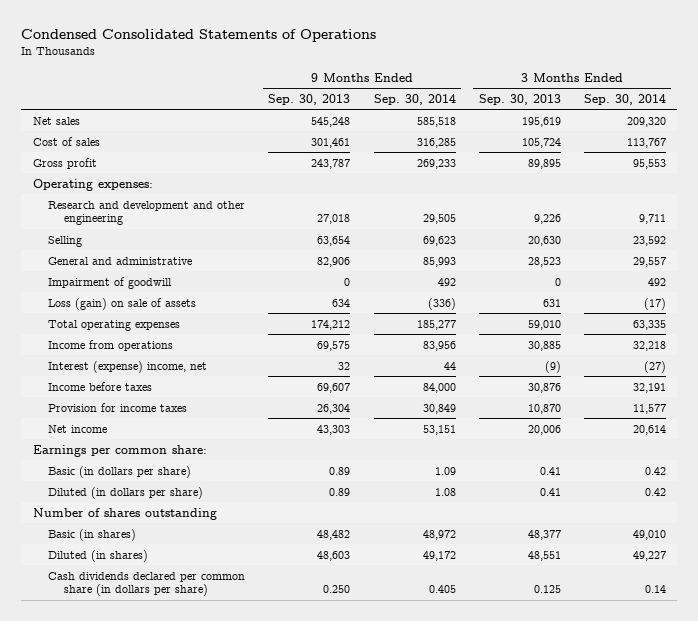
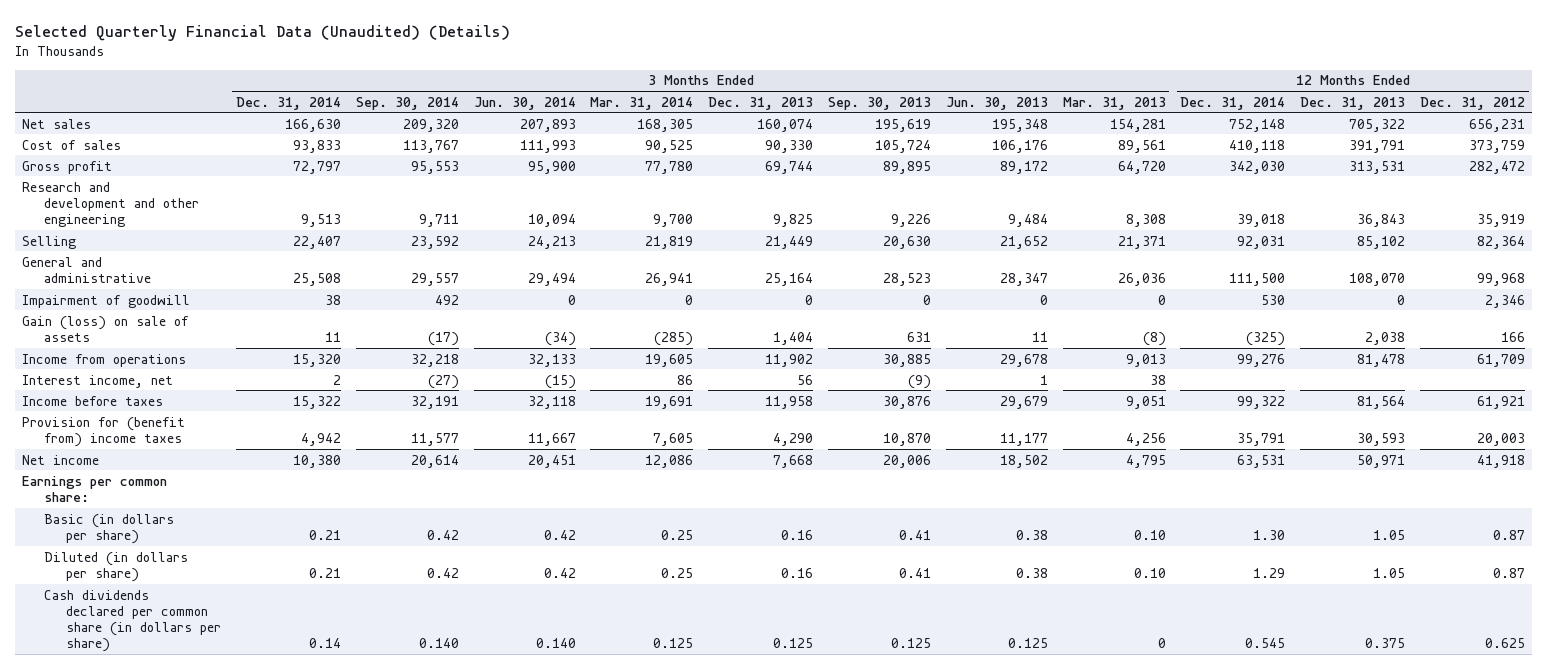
- Condensed Consolidated Statements of Operations
+ Selected Quarterly Financial Data (Unaudited) (Details)
- | 9 Months Ended Sep. 30, 2013 | 9 Months Ended Sep. 30, 2014 | 3 Months Ended Sep. 30, 2013 | 3 Months Ended Sep. 30, 2014
+ | 3 Months Ended Dec. 31, 2014 | 3 Months Ended Sep. 30, 2014 | 3 Months Ended Jun. 30, 2014 | 3 Months Ended Mar. 31, 2014 | 3 Months Ended Dec. 31, 2013 | 3 Months Ended Sep. 30, 2013 | 3 Months Ended Jun. 30, 2013 | 3 Months Ended Mar. 31, 2013 | 12 Months Ended Dec. 31, 2014 | 12 Months Ended Dec. 31, 2013 | 12 Months Ended Dec. 31, 2012
- Operating expenses:
- Loss (gain) on sale of assets | 634 | (336) | 631 | (17)
- Total operating expenses | 174,212 | 185,277 | 59,010 | 63,335
+ Gain (loss) on sale of assets | 11 | (17) | (34) | (285) | 1,404 | 631 | 11 | (8) | (325) | 2,038 | 166
- Interest (expense) income, net | 32 | 44 | (9) | (27)
+ Interest income, net | 2 | (27) | (15) | 86 | 56 | (9) | 1 | 38 | | |
- Provision for income taxes | 26,304 | 30,849 | 10,870 | 11,577
+ Provision for (benefit from) income taxes | 4,942 | 11,577 | 11,667 | 7,605 | 4,290 | 10,870 | 11,177 | 4,256 | 35,791 | 30,593 | 20,003
- Number of shares outstanding
- Basic (in shares) | 48,482 | 48,972 | 48,377 | 49,010
- Diluted (in shares) | 48,603 | 49,172 | 48,551 | 49,227
- Cash dividends declared per common share (in dollars per share) | 0.250 | 0.405 | 0.125 | 0.14
+ Cash dividends declared per common share (in dollars per share) | 0.14 | 0.140 | 0.140 | 0.125 | 0.125 | 0.125 | 0.125 | 0 | 0.545 | 0.375 | 0.625

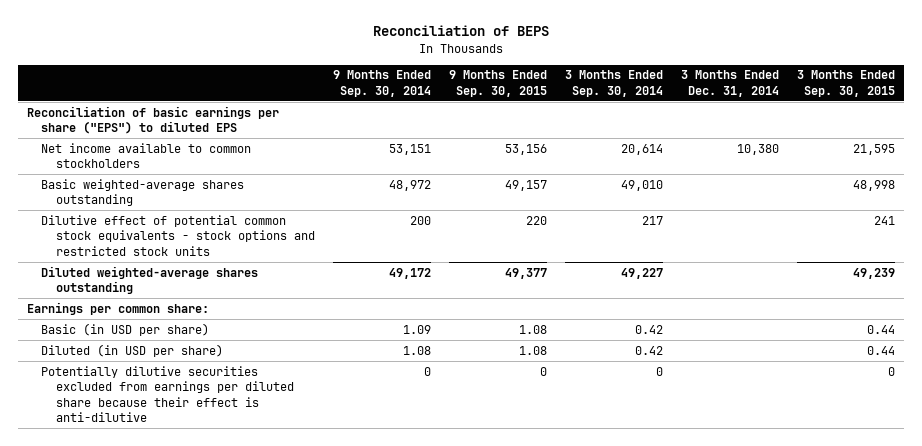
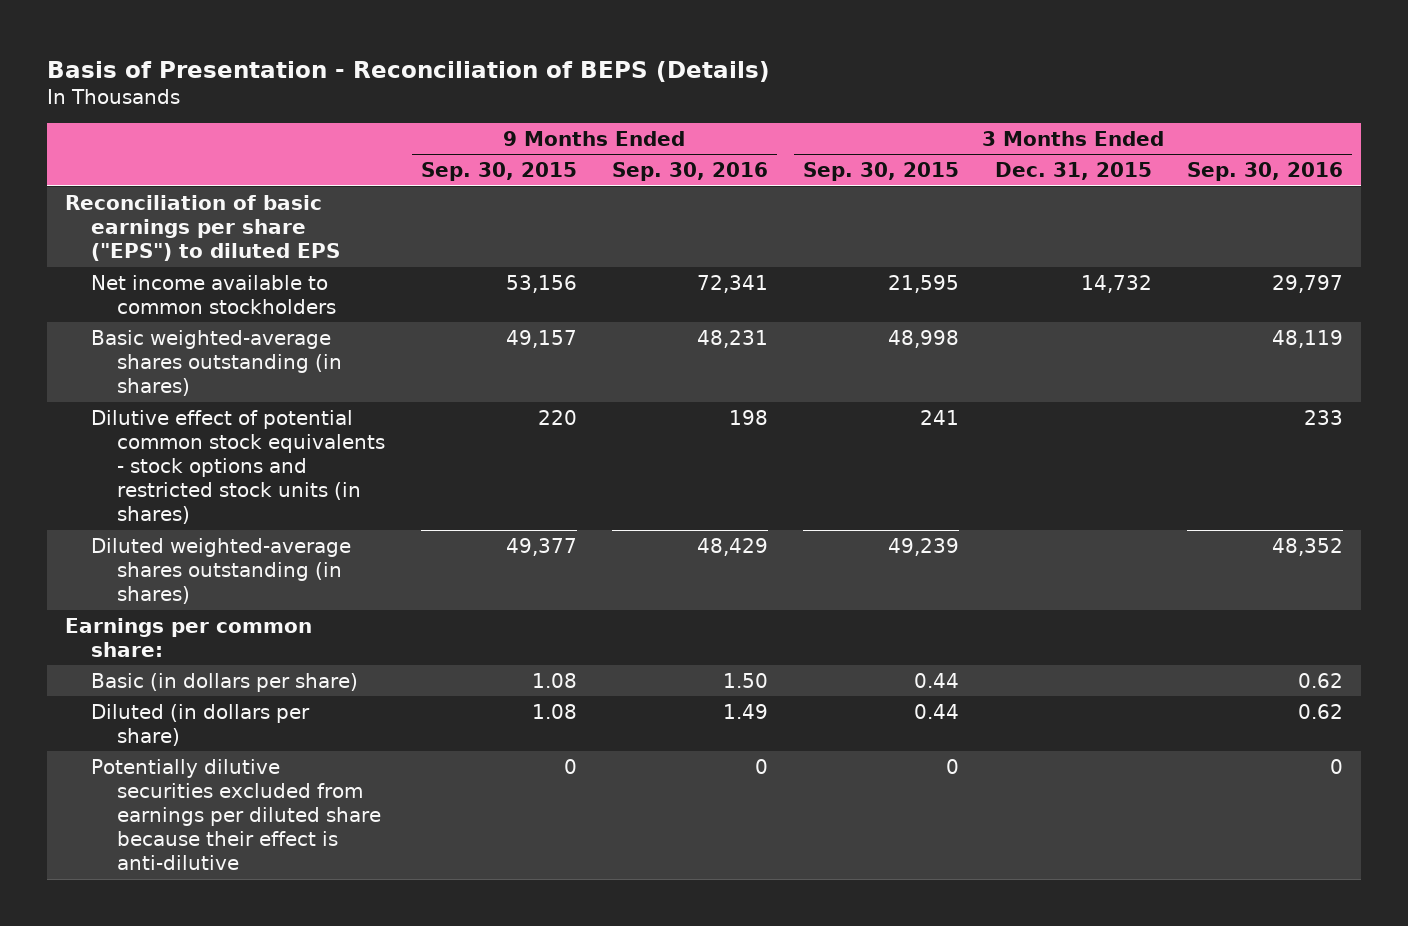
- Reconciliation of BEPS
+ Basis of Presentation - Reconciliation of BEPS (Details)
- | 9 Months Ended Sep. 30, 2014 | 9 Months Ended Sep. 30, 2015 | 3 Months Ended Sep. 30, 2014 | 3 Months Ended Dec. 31, 2014 | 3 Months Ended Sep. 30, 2015
+ | 9 Months Ended Sep. 30, 2015 | 9 Months Ended Sep. 30, 2016 | 3 Months Ended Sep. 30, 2015 | 3 Months Ended Dec. 31, 2015 | 3 Months Ended Sep. 30, 2016
- Basic weighted-average shares outstanding | 48,972 | 49,157 | 49,010 | | 48,998
- Dilutive effect of potential common stock equivalents - stock options and restricted stock units | 200 | 220 | 217 | | 241
- Diluted weighted-average shares outstanding | 49,172 | 49,377 | 49,227 | | 49,239
+ Basic weighted-average shares outstanding (in shares) | 49,157 | 48,231 | 48,998 | | 48,119
+ Dilutive effect of potential common stock equivalents - stock options and restricted stock units (in shares) | 220 | 198 | 241 | | 233
+ Diluted weighted-average shares outstanding (in shares) | 49,377 | 48,429 | 49,239 | | 48,352
- Basic (in USD per share) | 1.09 | 1.08 | 0.42 | | 0.44
- Diluted (in USD per share) | 1.08 | 1.08 | 0.42 | | 0.44
+ Basic (in dollars per share) | 1.08 | 1.50 | 0.44 | | 0.62
+ Diluted (in dollars per share) | 1.08 | 1.49 | 0.44 | | 0.62

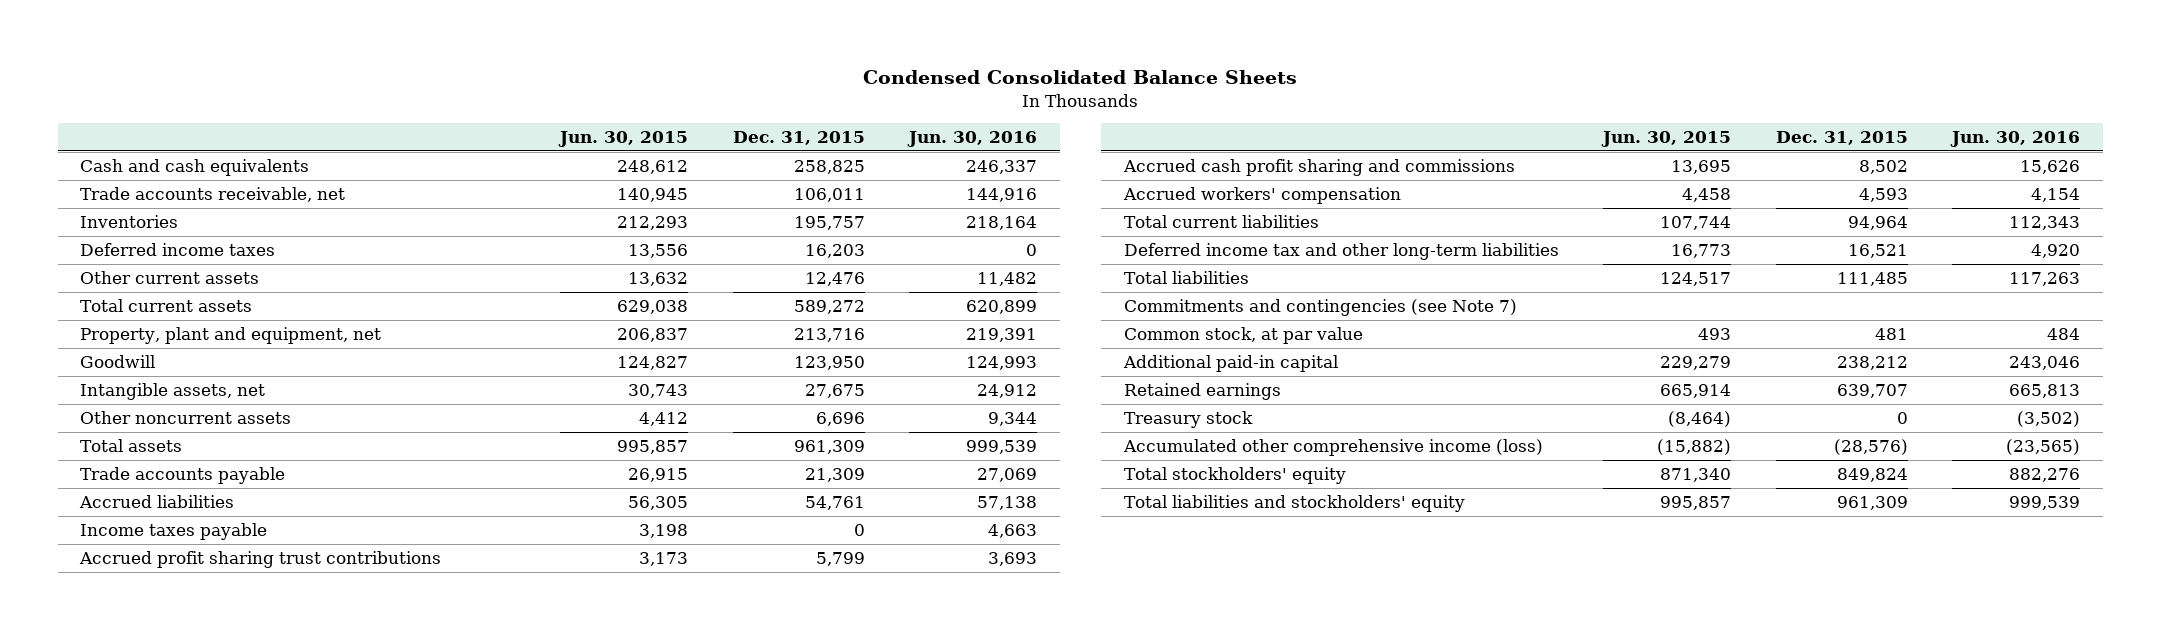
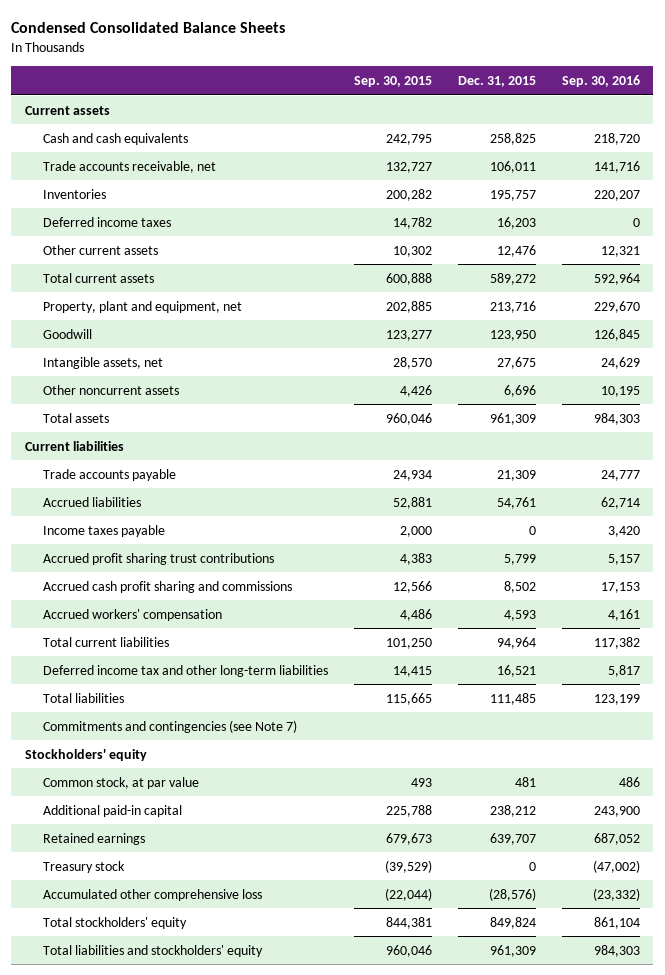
- | Jun. 30, 2015 | Dec. 31, 2015 | Jun. 30, 2016
+ | Sep. 30, 2015 | Dec. 31, 2015 | Sep. 30, 2016
+ Current assets
+ Current liabilities
+ Stockholders' equity
- Accumulated other comprehensive income (loss) | (15,882) | (28,576) | (23,565)
+ Accumulated other comprehensive loss | (22,044) | (28,576) | (23,332)

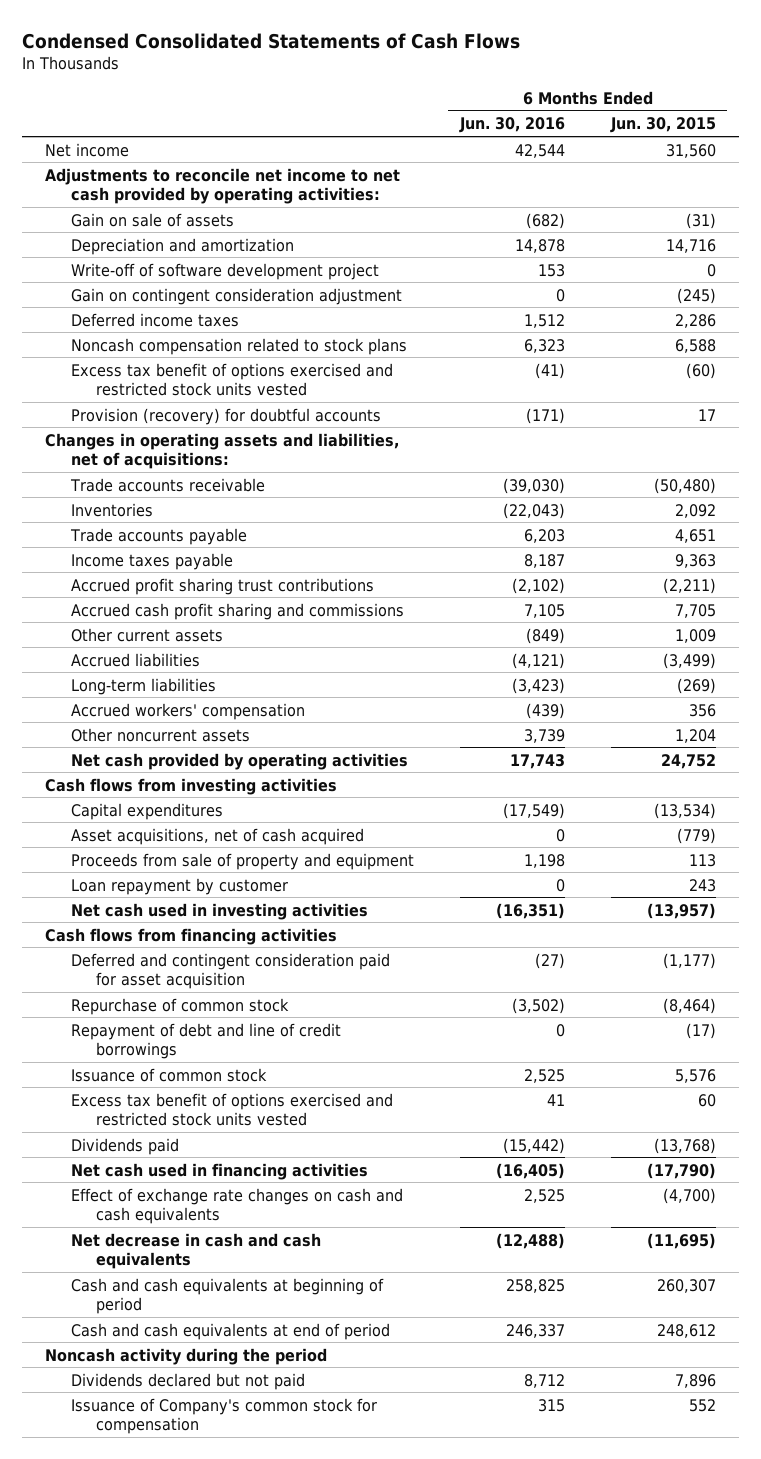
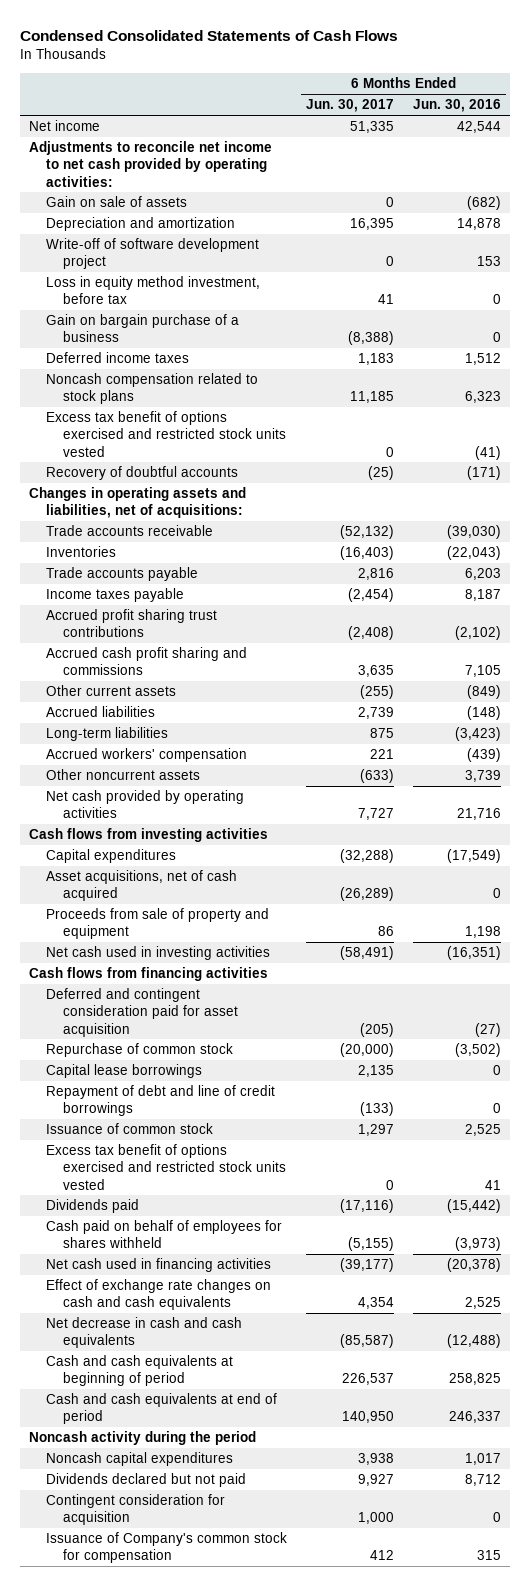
- | 6 Months Ended Jun. 30, 2016 | 6 Months Ended Jun. 30, 2015
+ | 6 Months Ended Jun. 30, 2017 | 6 Months Ended Jun. 30, 2016
- Gain on contingent consideration adjustment | 0 | (245)
+ Loss in equity method investment, before tax | 41 | 0
+ Gain on bargain purchase of a business | (8,388) | 0
- Provision (recovery) for doubtful accounts | (171) | 17
+ Recovery of doubtful accounts | (25) | (171)
- Accrued liabilities | (4,121) | (3,499)
+ Accrued liabilities | 2,739 | (148)
- Net cash provided by operating activities | 17,743 | 24,752
+ Net cash provided by operating activities | 7,727 | 21,716
- Loan repayment by customer | 0 | 243
+ Capital lease borrowings | 2,135 | 0
- Net cash used in financing activities | (16,405) | (17,790)
+ Cash paid on behalf of employees for shares withheld | (5,155) | (3,973)
+ Net cash used in financing activities | (39,177) | (20,378)
+ Noncash capital expenditures | 3,938 | 1,017
+ Contingent consideration for acquisition | 1,000 | 0

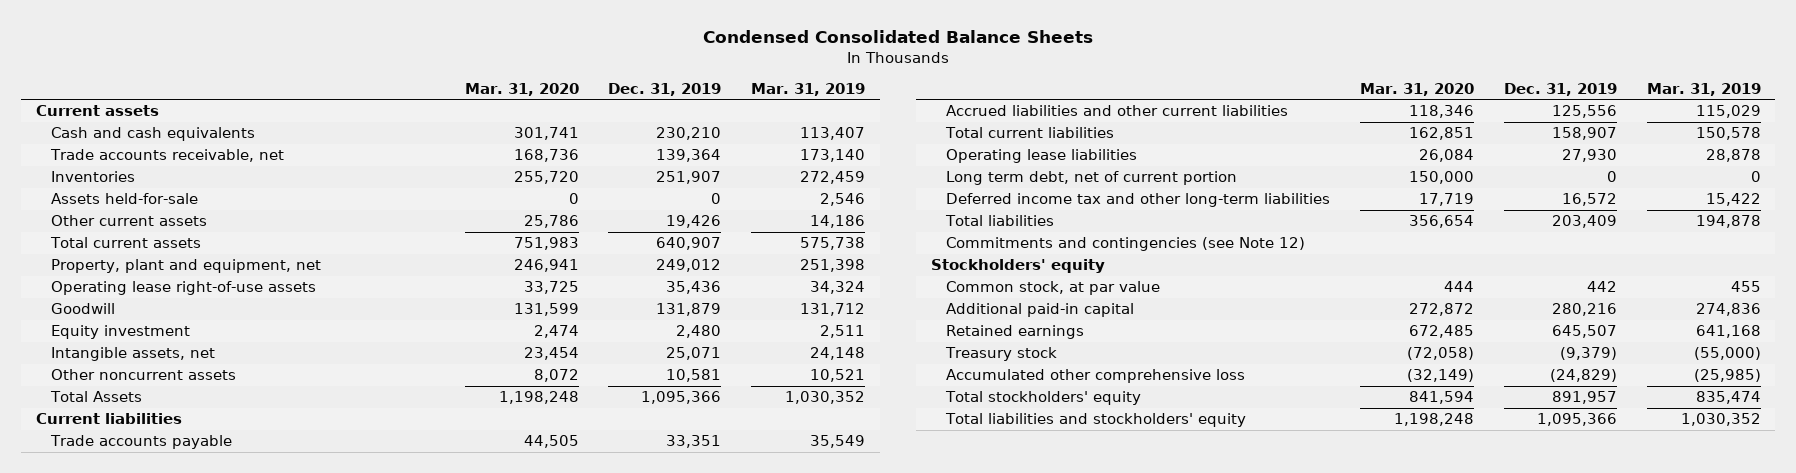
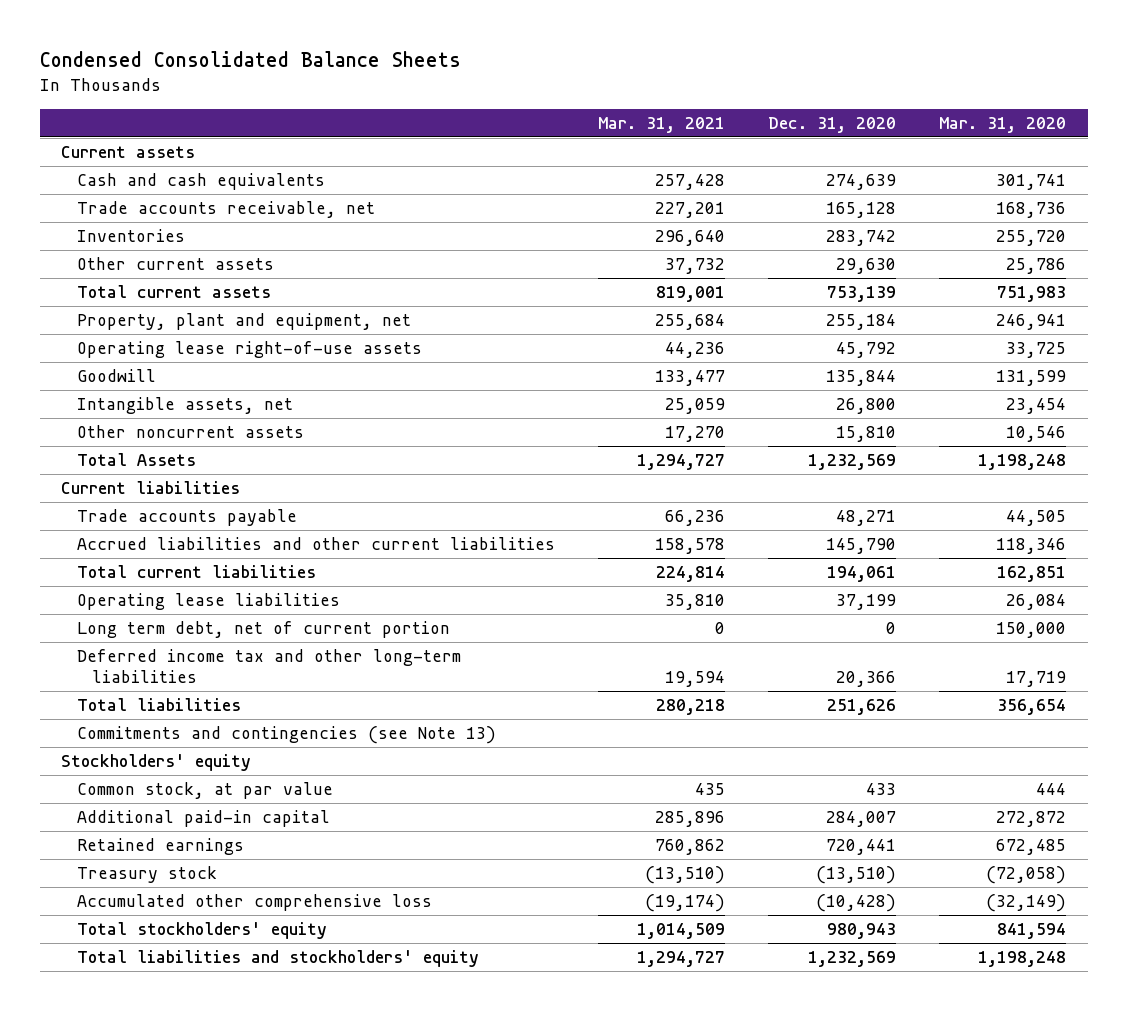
- | Mar. 31, 2020 | Dec. 31, 2019 | Mar. 31, 2019
+ | Mar. 31, 2021 | Dec. 31, 2020 | Mar. 31, 2020
- Assets held-for-sale | 0 | 0 | 2,546
- Equity investment | 2,474 | 2,480 | 2,511
- Other noncurrent assets | 8,072 | 10,581 | 10,521
+ Other noncurrent assets | 17,270 | 15,810 | 10,546
- Commitments and contingencies (see Note 12)
+ Commitments and contingencies (see Note 13)

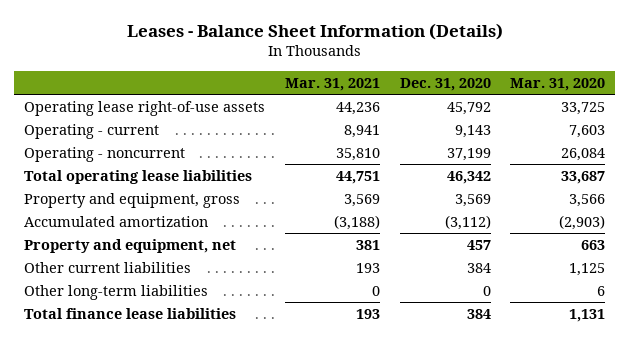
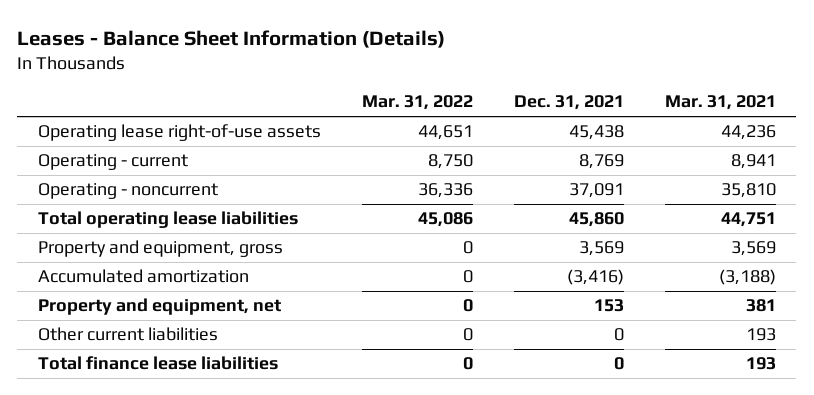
- | Mar. 31, 2021 | Dec. 31, 2020 | Mar. 31, 2020
+ | Mar. 31, 2022 | Dec. 31, 2021 | Mar. 31, 2021
- Other long-term liabilities | 0 | 0 | 6

